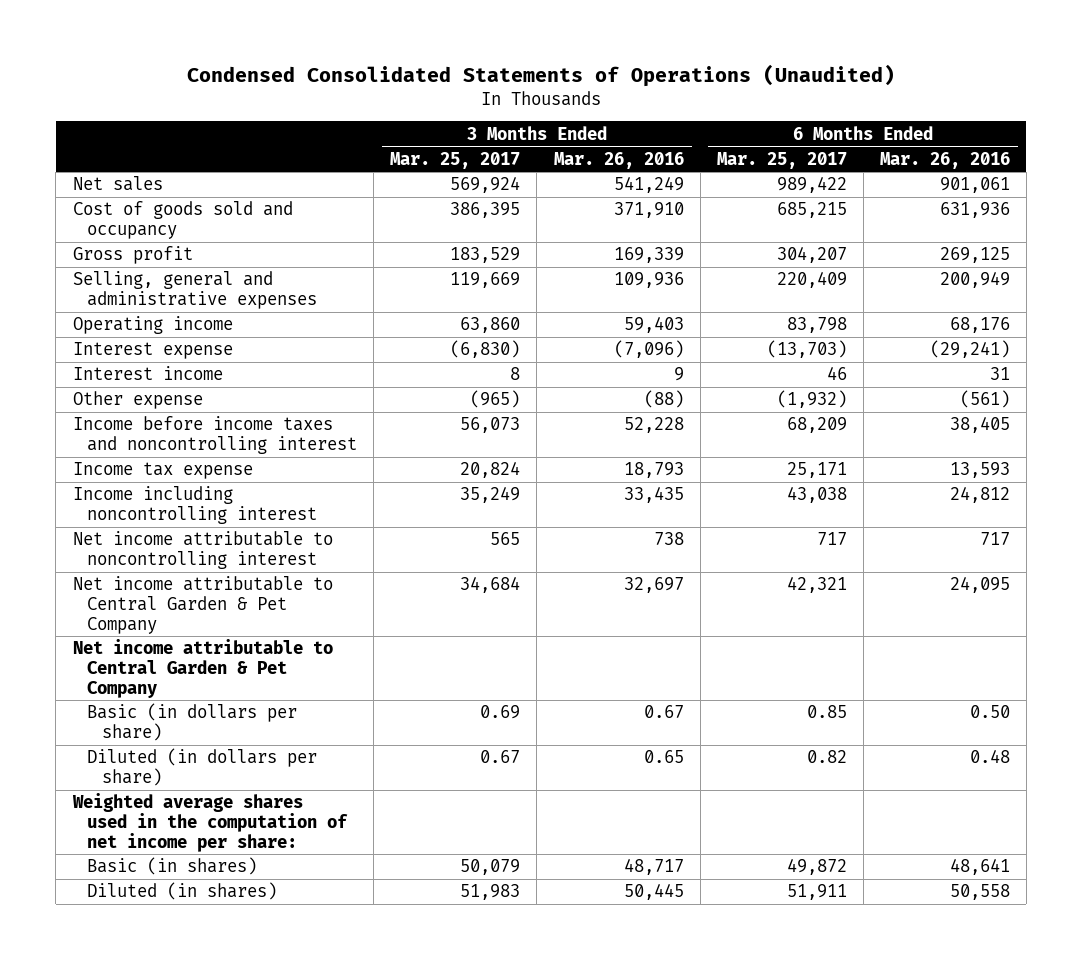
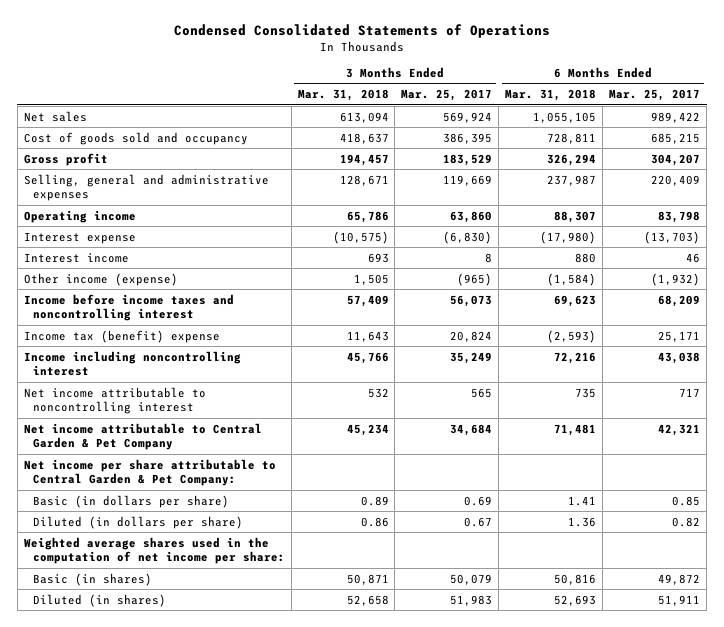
- Condensed Consolidated Statements of Operations (Unaudited)
+ Condensed Consolidated Statements of Operations
- | 3 Months Ended Mar. 25, 2017 | 3 Months Ended Mar. 26, 2016 | 6 Months Ended Mar. 25, 2017 | 6 Months Ended Mar. 26, 2016
+ | 3 Months Ended Mar. 31, 2018 | 3 Months Ended Mar. 25, 2017 | 6 Months Ended Mar. 31, 2018 | 6 Months Ended Mar. 25, 2017
- Other expense | (965) | (88) | (1,932) | (561)
+ Other income (expense) | 1,505 | (965) | (1,584) | (1,932)
- Income tax expense | 20,824 | 18,793 | 25,171 | 13,593
+ Income tax (benefit) expense | 11,643 | 20,824 | (2,593) | 25,171
- Net income attributable to Central Garden & Pet Company
+ Net income per share attributable to Central Garden & Pet Company:

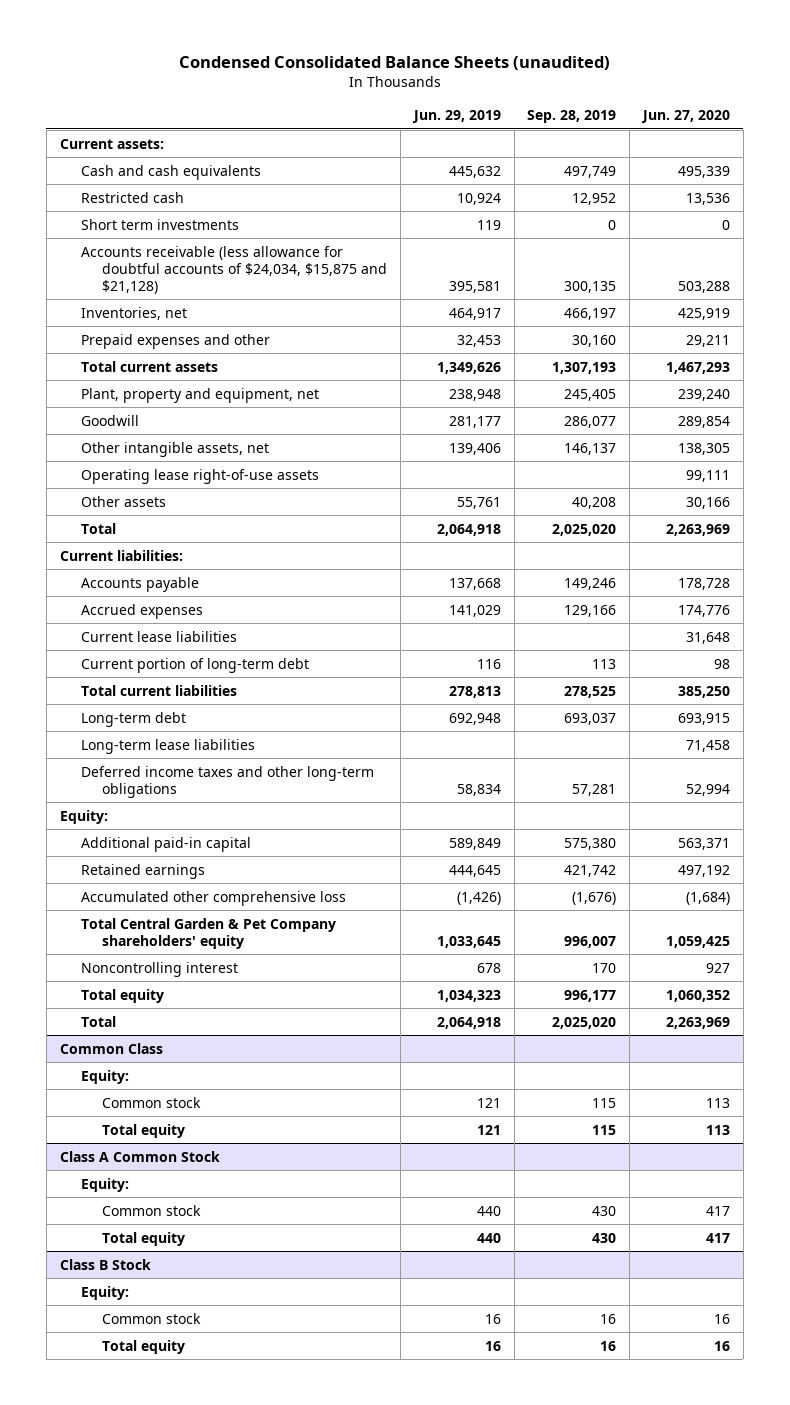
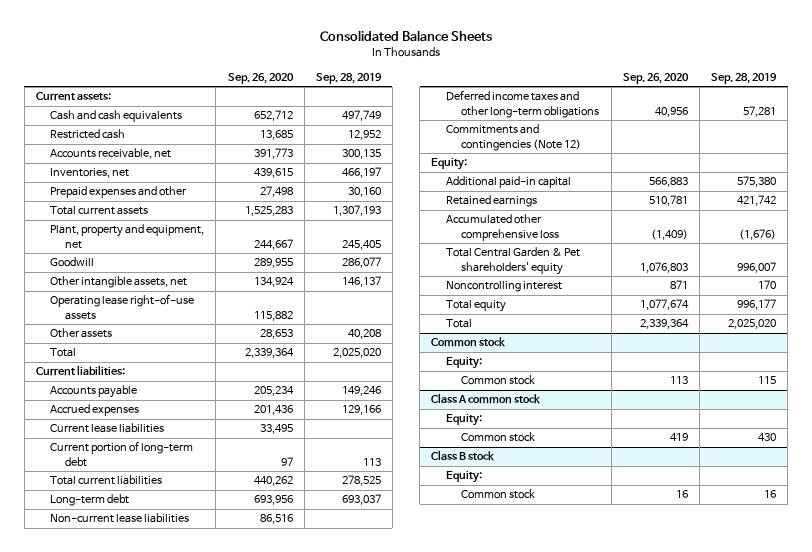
- Condensed Consolidated Balance Sheets (unaudited)
+ Consolidated Balance Sheets
- | Jun. 29, 2019 | Sep. 28, 2019 | Jun. 27, 2020
+ | Sep. 26, 2020 | Sep. 28, 2019
- Short term investments | 119 | 0 | 0
- Accounts receivable (less allowance for doubtful accounts of $24,034, $15,875 and $21,128) | 395,581 | 300,135 | 503,288
+ Accounts receivable, net | 391,773 | 300,135
- Long-term lease liabilities | | | 71,458
+ Non-current lease liabilities | 86,516 |
+ Commitments and contingencies (Note 12)
- Total Central Garden & Pet Company shareholders' equity | 1,033,645 | 996,007 | 1,059,425
+ Total Central Garden & Pet shareholders' equity | 1,076,803 | 996,007
- Common Class
+ Common stock
- Total equity | 121 | 115 | 113
- Class A Common Stock
+ Class A common stock
- Total equity | 440 | 430 | 417
- Class B Stock
+ Class B stock
- Total equity | 16 | 16 | 16

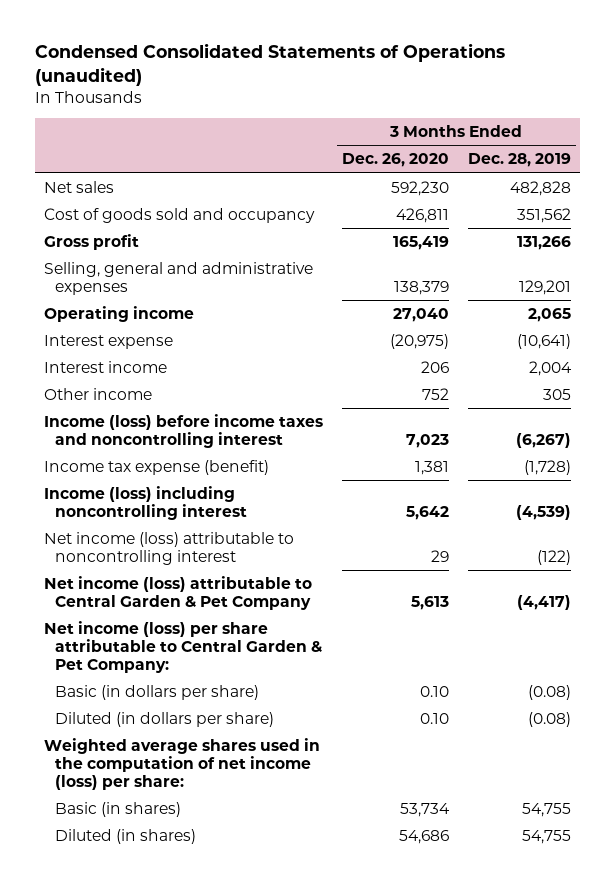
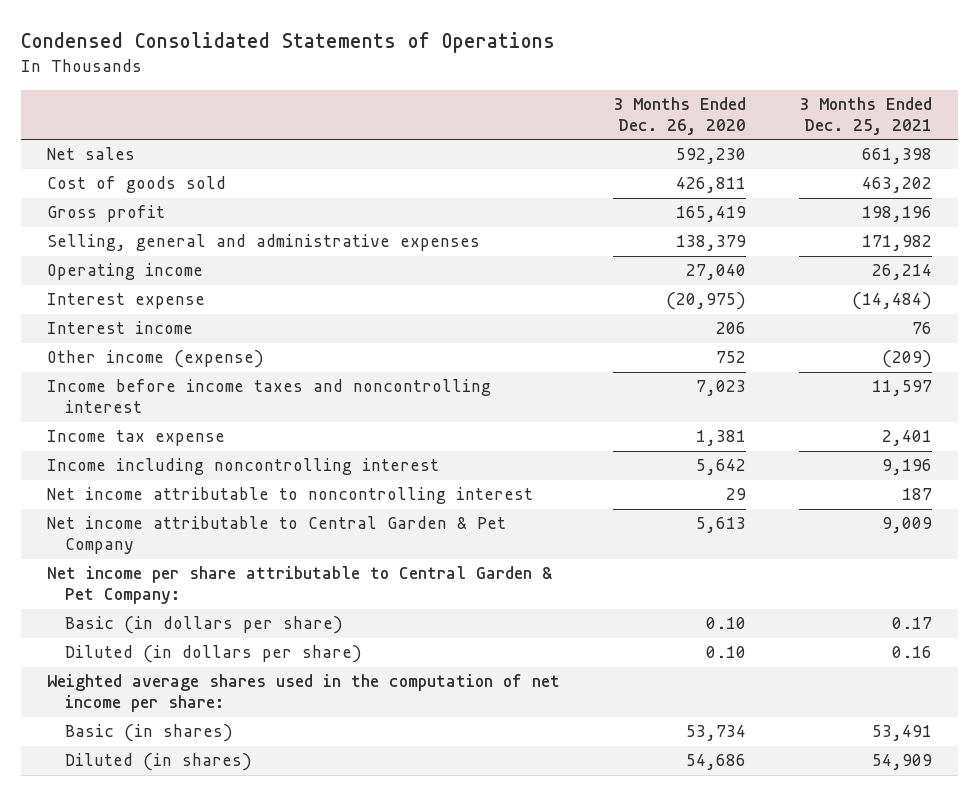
- Condensed Consolidated Statements of Operations (unaudited)
+ Condensed Consolidated Statements of Operations
- | 3 Months Ended Dec. 26, 2020 | 3 Months Ended Dec. 28, 2019
+ | 3 Months Ended Dec. 26, 2020 | 3 Months Ended Dec. 25, 2021
- Cost of goods sold and occupancy | 426,811 | 351,562
+ Cost of goods sold | 426,811 | 463,202
- Other income | 752 | 305
- Income (loss) before income taxes and noncontrolling interest | 7,023 | (6,267)
- Income tax expense (benefit) | 1,381 | (1,728)
- Income (loss) including noncontrolling interest | 5,642 | (4,539)
- Net income (loss) attributable to noncontrolling interest | 29 | (122)
- Net income (loss) attributable to Central Garden & Pet Company | 5,613 | (4,417)
- Net income (loss) per share attributable to Central Garden & Pet Company:
+ Other income (expense) | 752 | (209)
+ Income before income taxes and noncontrolling interest | 7,023 | 11,597
+ Income tax expense | 1,381 | 2,401
+ Income including noncontrolling interest | 5,642 | 9,196
+ Net income attributable to noncontrolling interest | 29 | 187
+ Net income attributable to Central Garden & Pet Company | 5,613 | 9,009
+ Net income per share attributable to Central Garden & Pet Company:
- Weighted average shares used in the computation of net income (loss) per share:
+ Weighted average shares used in the computation of net income per share:

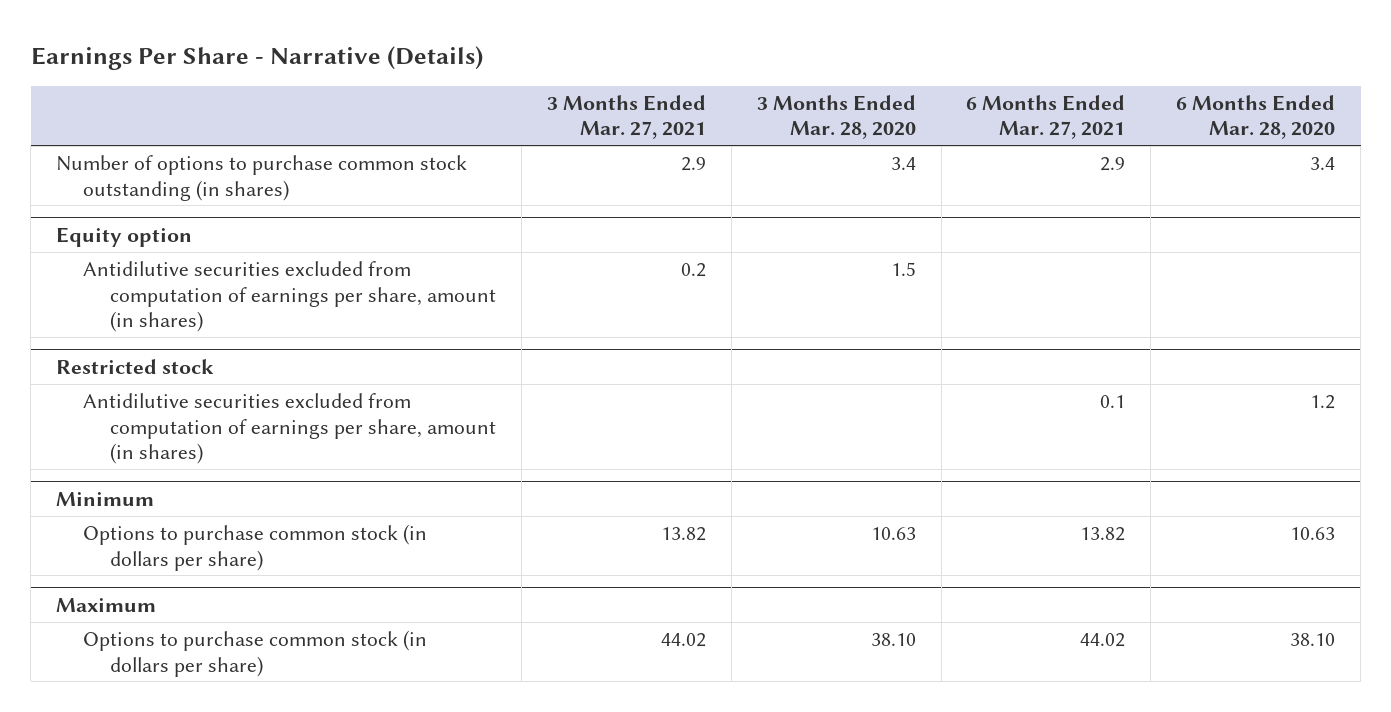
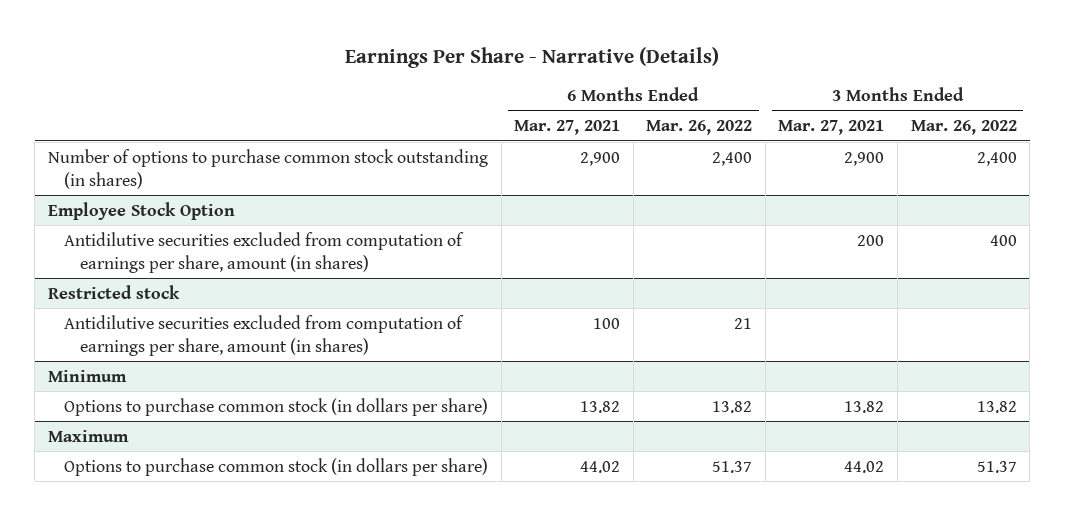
- | 3 Months Ended Mar. 27, 2021 | 3 Months Ended Mar. 28, 2020 | 6 Months Ended Mar. 27, 2021 | 6 Months Ended Mar. 28, 2020
+ | 6 Months Ended Mar. 27, 2021 | 6 Months Ended Mar. 26, 2022 | 3 Months Ended Mar. 27, 2021 | 3 Months Ended Mar. 26, 2022
- Number of options to purchase common stock outstanding (in shares) | 2.9 | 3.4 | 2.9 | 3.4
- Equity option
- Antidilutive securities excluded from computation of earnings per share, amount (in shares) | 0.2 | 1.5 | |
+ Number of options to purchase common stock outstanding (in shares) | 2,900 | 2,400 | 2,900 | 2,400
+ Employee Stock Option
+ Antidilutive securities excluded from computation of earnings per share, amount (in shares) | | | 200 | 400
@ Restricted stock
- Antidilutive securities excluded from computation of earnings per share, amount (in shares) | | | 0.1 | 1.2
+ Antidilutive securities excluded from computation of earnings per share, amount (in shares) | 100 | 21 | |

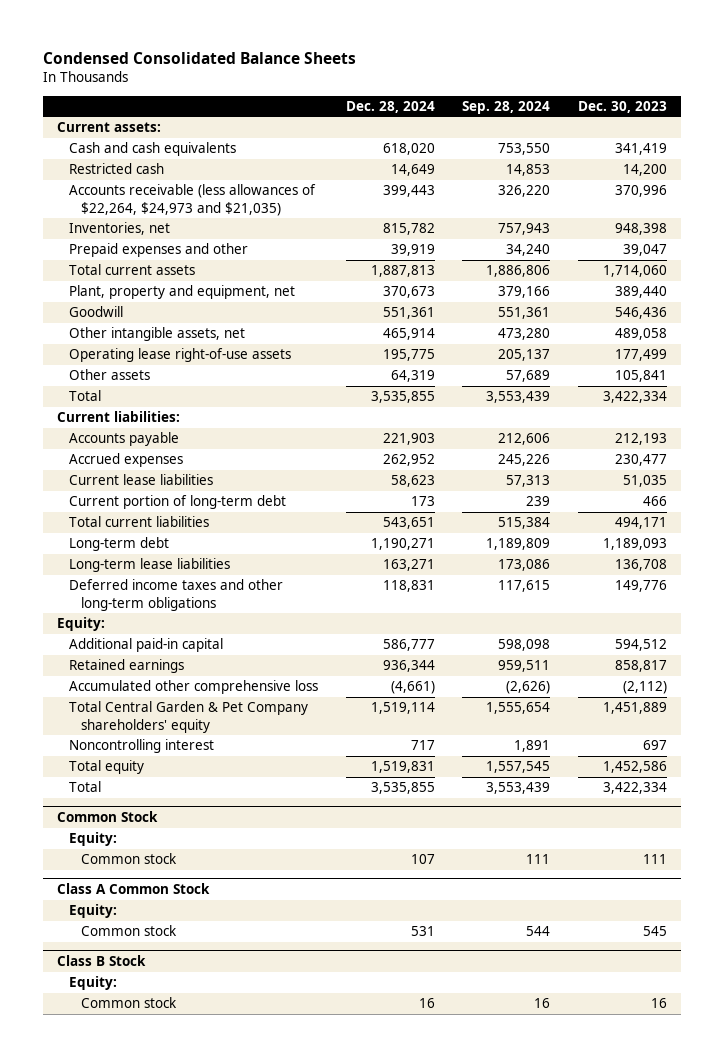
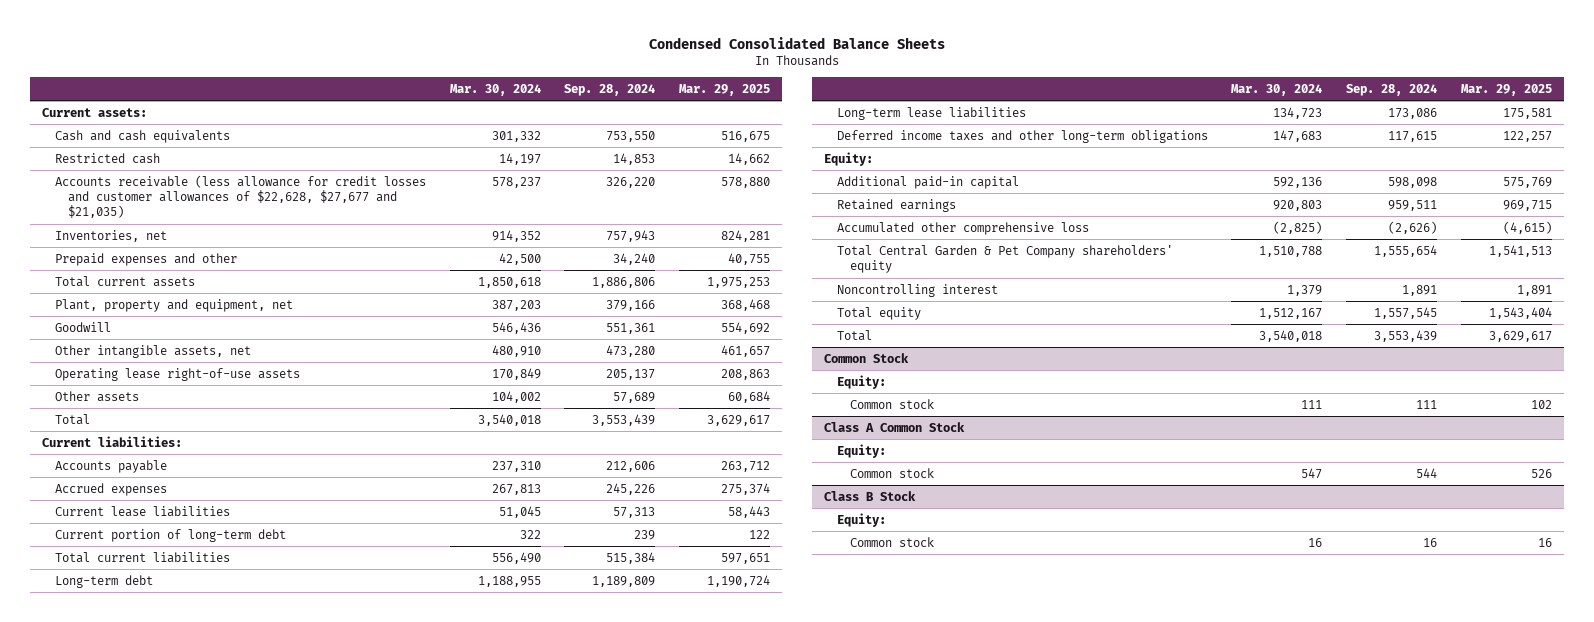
- | Dec. 28, 2024 | Sep. 28, 2024 | Dec. 30, 2023
+ | Mar. 30, 2024 | Sep. 28, 2024 | Mar. 29, 2025
- Accounts receivable (less allowances of $22,264, $24,973 and $21,035) | 399,443 | 326,220 | 370,996
+ Accounts receivable (less allowance for credit losses and customer allowances of $22,628, $27,677 and $21,035) | 578,237 | 326,220 | 578,880

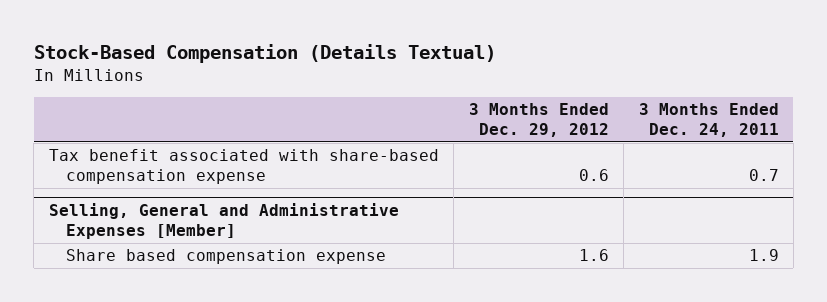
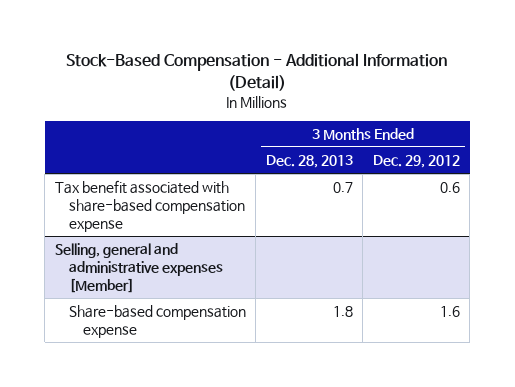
- Stock-Based Compensation (Details Textual)
+ Stock-Based Compensation - Additional Information (Detail)
- | 3 Months Ended Dec. 29, 2012 | 3 Months Ended Dec. 24, 2011
+ | 3 Months Ended Dec. 28, 2013 | 3 Months Ended Dec. 29, 2012
- Selling, General and Administrative Expenses [Member]
- Share based compensation expense | 1.6 | 1.9
+ Selling, general and administrative expenses [Member]
+ Share-based compensation expense | 1.8 | 1.6

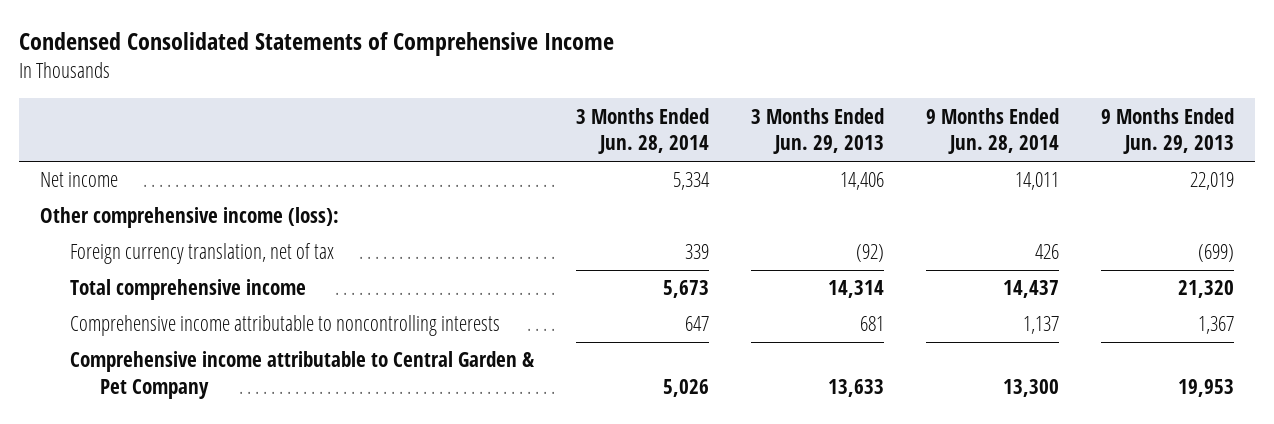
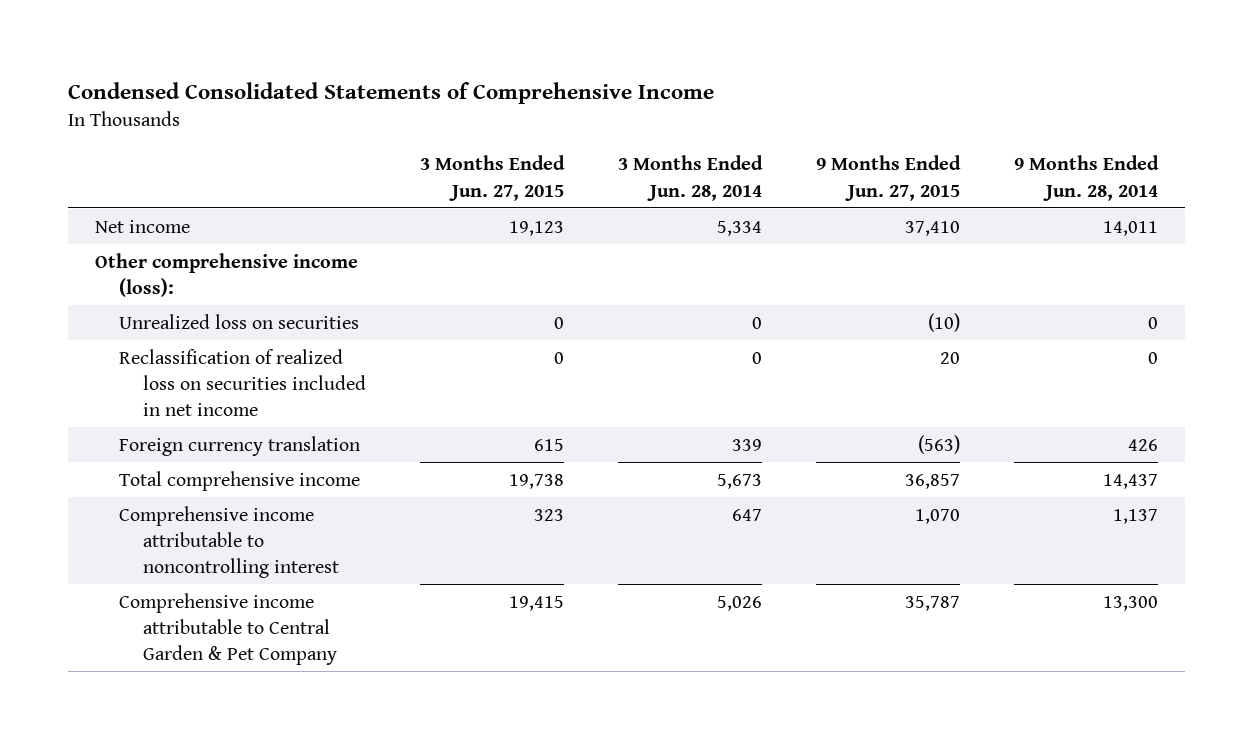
- | 3 Months Ended Jun. 28, 2014 | 3 Months Ended Jun. 29, 2013 | 9 Months Ended Jun. 28, 2014 | 9 Months Ended Jun. 29, 2013
+ | 3 Months Ended Jun. 27, 2015 | 3 Months Ended Jun. 28, 2014 | 9 Months Ended Jun. 27, 2015 | 9 Months Ended Jun. 28, 2014
- Foreign currency translation, net of tax | 339 | (92) | 426 | (699)
+ Unrealized loss on securities | 0 | 0 | (10) | 0
+ Reclassification of realized loss on securities included in net income | 0 | 0 | 20 | 0
+ Foreign currency translation | 615 | 339 | (563) | 426
- Comprehensive income attributable to noncontrolling interests | 647 | 681 | 1,137 | 1,367
+ Comprehensive income attributable to noncontrolling interest | 323 | 647 | 1,070 | 1,137

